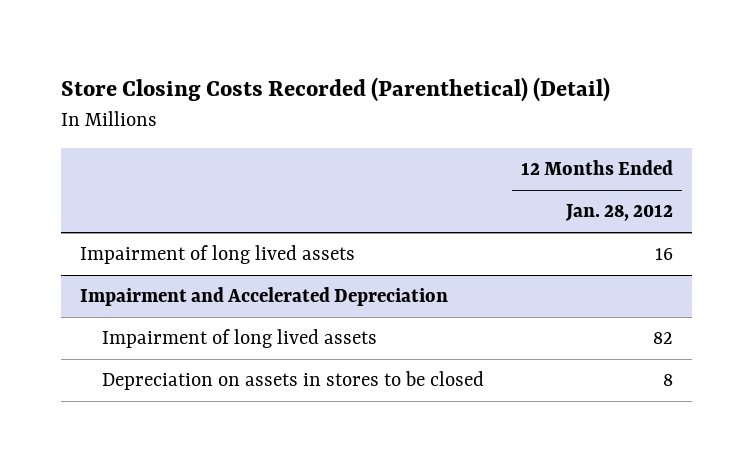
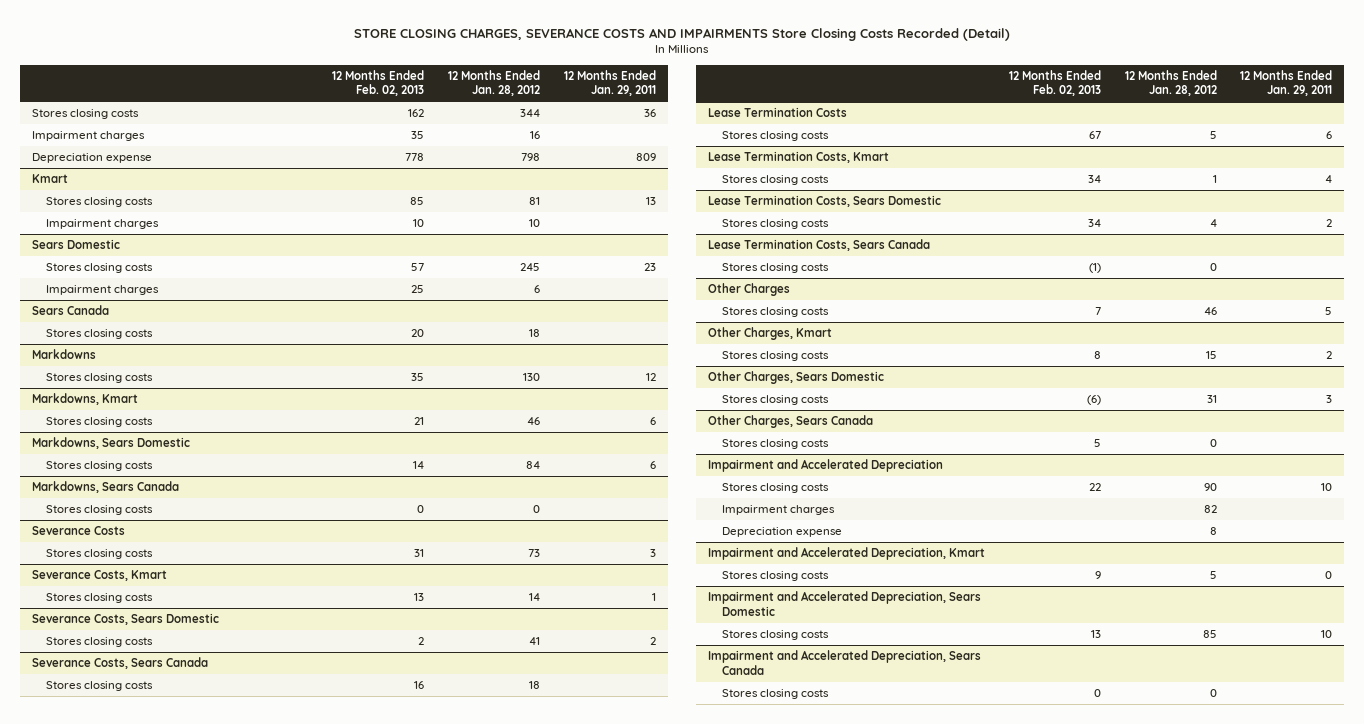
- Store Closing Costs Recorded (Parenthetical) (Detail)
+ STORE CLOSING CHARGES, SEVERANCE COSTS AND IMPAIRMENTS Store Closing Costs Recorded (Detail)
- | 12 Months Ended Jan. 28, 2012
+ | 12 Months Ended Feb. 02, 2013 | 12 Months Ended Jan. 28, 2012 | 12 Months Ended Jan. 29, 2011
- Impairment of long lived assets | 16
+ Stores closing costs | 162 | 344 | 36
+ Impairment charges | 35 | 16 |
+ Depreciation expense | 778 | 798 | 809
+ Kmart
+ Stores closing costs | 85 | 81 | 13
+ Impairment charges | 10 | 10 |
+ Sears Domestic
+ Stores closing costs | 57 | 245 | 23
+ Impairment charges | 25 | 6 |
+ Sears Canada
+ Stores closing costs | 20 | 18 |
+ Markdowns
+ Stores closing costs | 35 | 130 | 12
+ Markdowns, Kmart
+ Stores closing costs | 21 | 46 | 6
+ Markdowns, Sears Domestic
+ Stores closing costs | 14 | 84 | 6
+ Markdowns, Sears Canada
+ Stores closing costs | 0 | 0 |
+ Severance Costs
+ Stores closing costs | 31 | 73 | 3
+ Severance Costs, Kmart
+ Stores closing costs | 13 | 14 | 1
+ Severance Costs, Sears Domestic
+ Stores closing costs | 2 | 41 | 2
+ Severance Costs, Sears Canada
+ Stores closing costs | 16 | 18 |
+ Lease Termination Costs
+ Stores closing costs | 67 | 5 | 6
+ Lease Termination Costs, Kmart
+ Stores closing costs | 34 | 1 | 4
+ Lease Termination Costs, Sears Domestic
+ Stores closing costs | 34 | 4 | 2
+ Lease Termination Costs, Sears Canada
+ Stores closing costs | (1) | 0 |
+ Other Charges
+ Stores closing costs | 7 | 46 | 5
+ Other Charges, Kmart
+ Stores closing costs | 8 | 15 | 2
+ Other Charges, Sears Domestic
+ Stores closing costs | (6) | 31 | 3
+ Other Charges, Sears Canada
+ Stores closing costs | 5 | 0 |
@ Impairment and Accelerated Depreciation
- Impairment of long lived assets | 82
- Depreciation on assets in stores to be closed | 8
+ Stores closing costs | 22 | 90 | 10
+ Impairment charges | | 82 |
+ Depreciation expense | | 8 |
+ Impairment and Accelerated Depreciation, Kmart
+ Stores closing costs | 9 | 5 | 0
+ Impairment and Accelerated Depreciation, Sears Domestic
+ Stores closing costs | 13 | 85 | 10
+ Impairment and Accelerated Depreciation, Sears Canada
+ Stores closing costs | 0 | 0 |

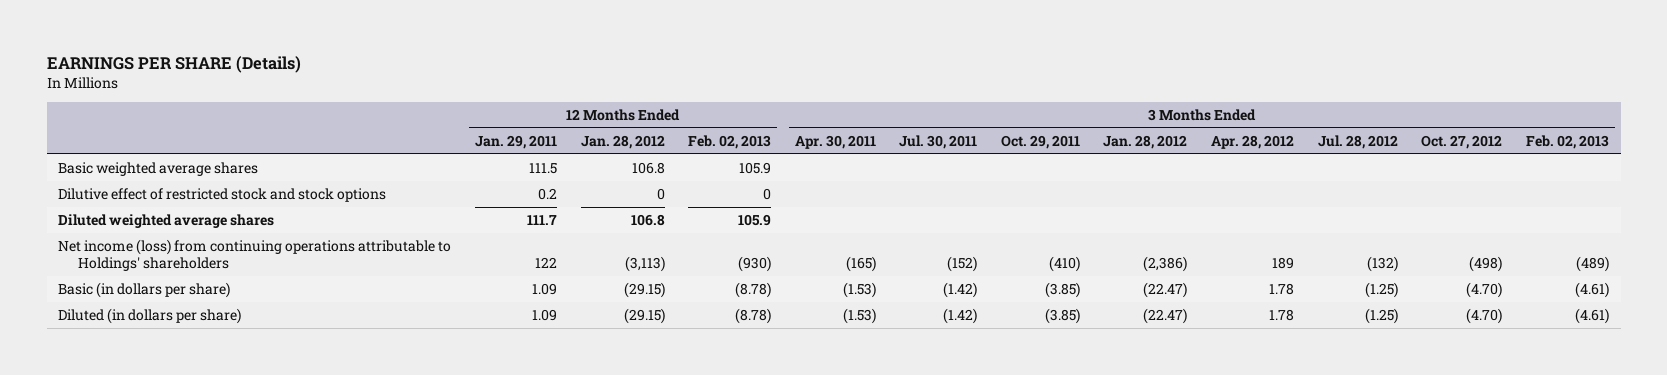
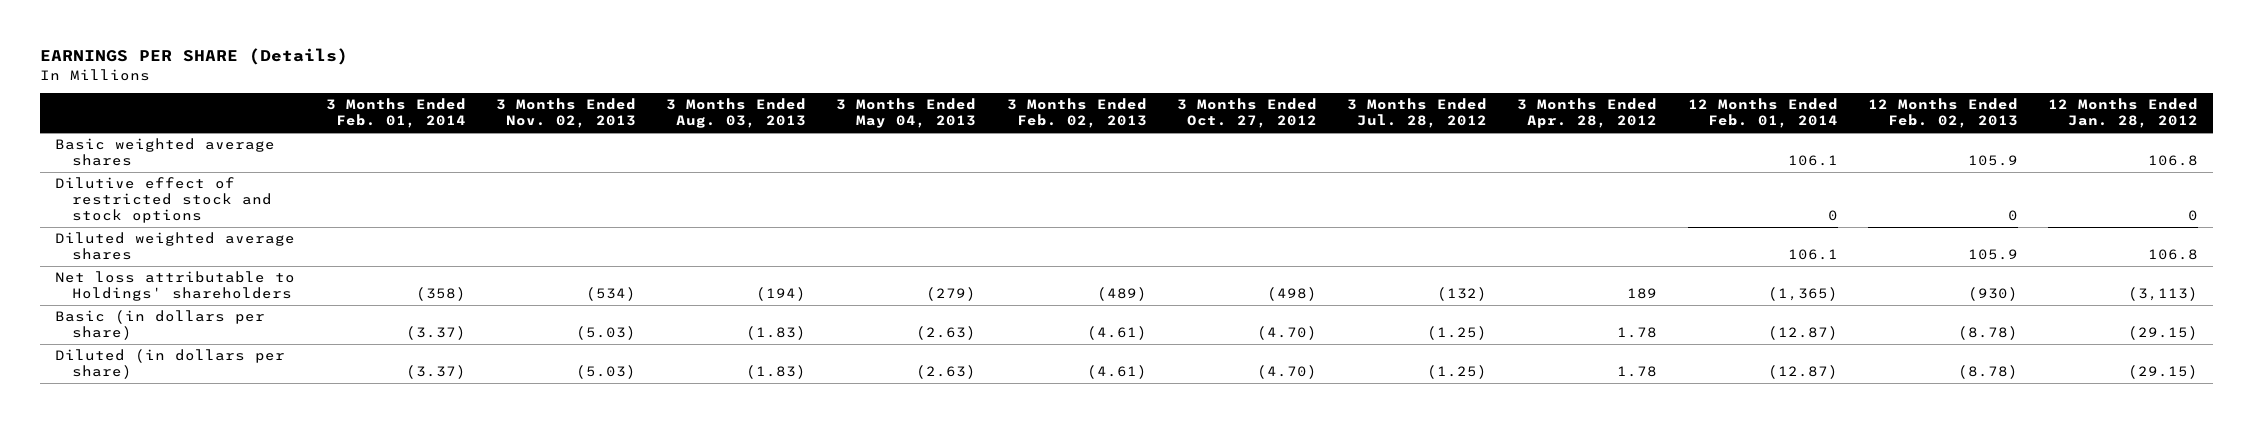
- | 12 Months Ended Jan. 29, 2011 | 12 Months Ended Jan. 28, 2012 | 12 Months Ended Feb. 02, 2013 | 3 Months Ended Apr. 30, 2011 | 3 Months Ended Jul. 30, 2011 | 3 Months Ended Oct. 29, 2011 | 3 Months Ended Jan. 28, 2012 | 3 Months Ended Apr. 28, 2012 | 3 Months Ended Jul. 28, 2012 | 3 Months Ended Oct. 27, 2012 | 3 Months Ended Feb. 02, 2013
+ | 3 Months Ended Feb. 01, 2014 | 3 Months Ended Nov. 02, 2013 | 3 Months Ended Aug. 03, 2013 | 3 Months Ended May 04, 2013 | 3 Months Ended Feb. 02, 2013 | 3 Months Ended Oct. 27, 2012 | 3 Months Ended Jul. 28, 2012 | 3 Months Ended Apr. 28, 2012 | 12 Months Ended Feb. 01, 2014 | 12 Months Ended Feb. 02, 2013 | 12 Months Ended Jan. 28, 2012
- Net income (loss) from continuing operations attributable to Holdings' shareholders | 122 | (3,113) | (930) | (165) | (152) | (410) | (2,386) | 189 | (132) | (498) | (489)
+ Net loss attributable to Holdings' shareholders | (358) | (534) | (194) | (279) | (489) | (498) | (132) | 189 | (1,365) | (930) | (3,113)

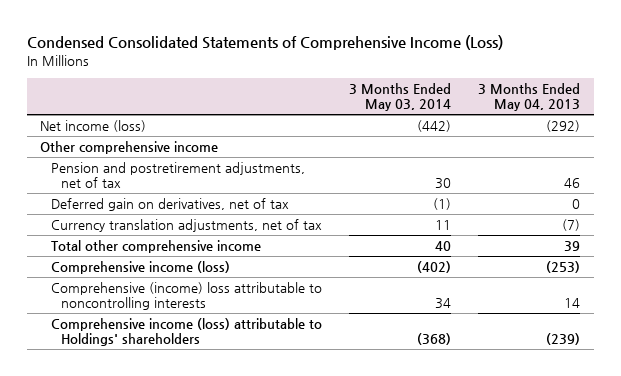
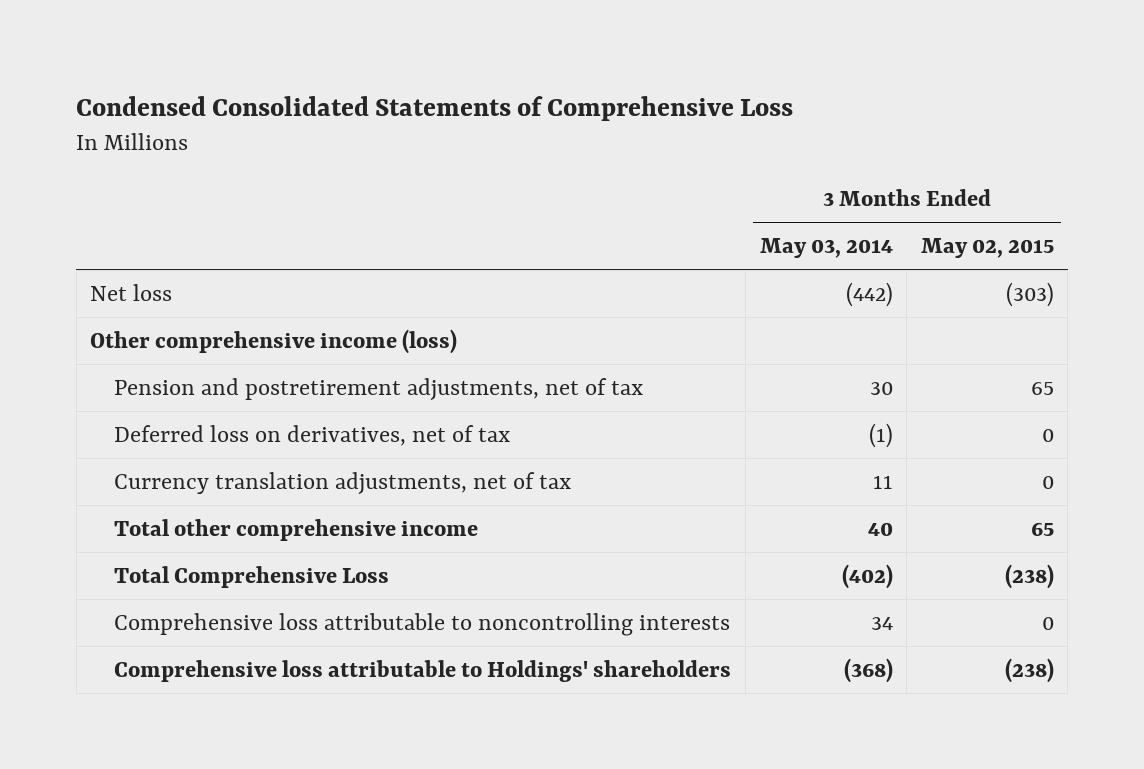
- Condensed Consolidated Statements of Comprehensive Income (Loss)
+ Condensed Consolidated Statements of Comprehensive Loss
- | 3 Months Ended May 03, 2014 | 3 Months Ended May 04, 2013
+ | 3 Months Ended May 03, 2014 | 3 Months Ended May 02, 2015
- Net income (loss) | (442) | (292)
- Other comprehensive income
+ Net loss | (442) | (303)
+ Other comprehensive income (loss)
- Deferred gain on derivatives, net of tax | (1) | 0
+ Deferred loss on derivatives, net of tax | (1) | 0
- Comprehensive income (loss) | (402) | (253)
- Comprehensive (income) loss attributable to noncontrolling interests | 34 | 14
- Comprehensive income (loss) attributable to Holdings' shareholders | (368) | (239)
+ Total Comprehensive Loss | (402) | (238)
+ Comprehensive loss attributable to noncontrolling interests | 34 | 0
+ Comprehensive loss attributable to Holdings' shareholders | (368) | (238)

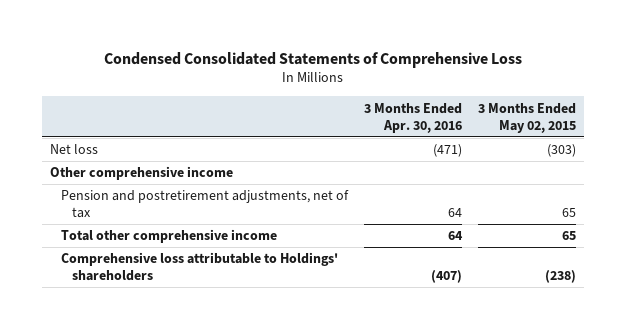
- | 3 Months Ended May 03, 2014 | 3 Months Ended May 02, 2015
+ | 3 Months Ended Apr. 30, 2016 | 3 Months Ended May 02, 2015
- Other comprehensive income (loss)
+ Other comprehensive income
- Deferred loss on derivatives, net of tax | (1) | 0
- Currency translation adjustments, net of tax | 11 | 0
- Total Comprehensive Loss | (402) | (238)
- Comprehensive loss attributable to noncontrolling interests | 34 | 0

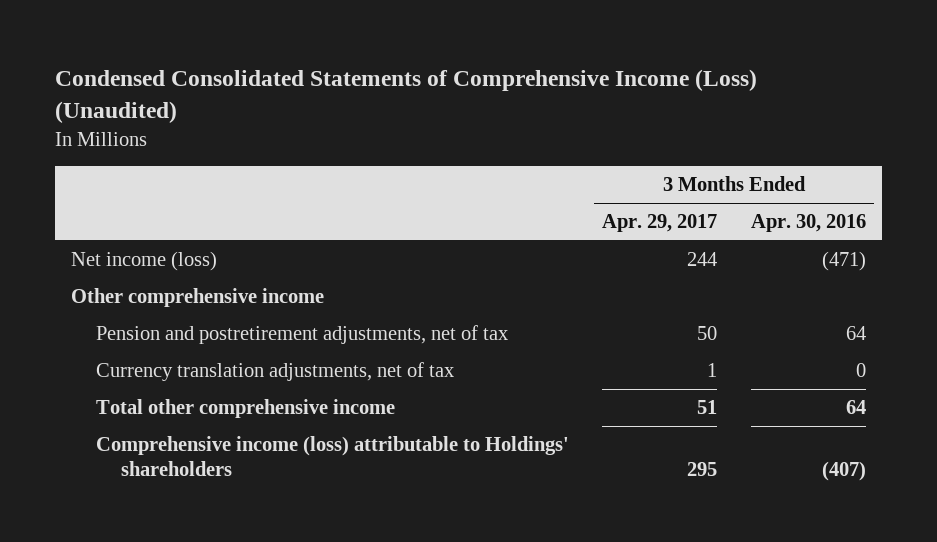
- Condensed Consolidated Statements of Comprehensive Loss
+ Condensed Consolidated Statements of Comprehensive Income (Loss) (Unaudited)
- | 3 Months Ended Apr. 30, 2016 | 3 Months Ended May 02, 2015
+ | 3 Months Ended Apr. 29, 2017 | 3 Months Ended Apr. 30, 2016
- Net loss | (471) | (303)
+ Net income (loss) | 244 | (471)
+ Currency translation adjustments, net of tax | 1 | 0
- Comprehensive loss attributable to Holdings' shareholders | (407) | (238)
+ Comprehensive income (loss) attributable to Holdings' shareholders | 295 | (407)

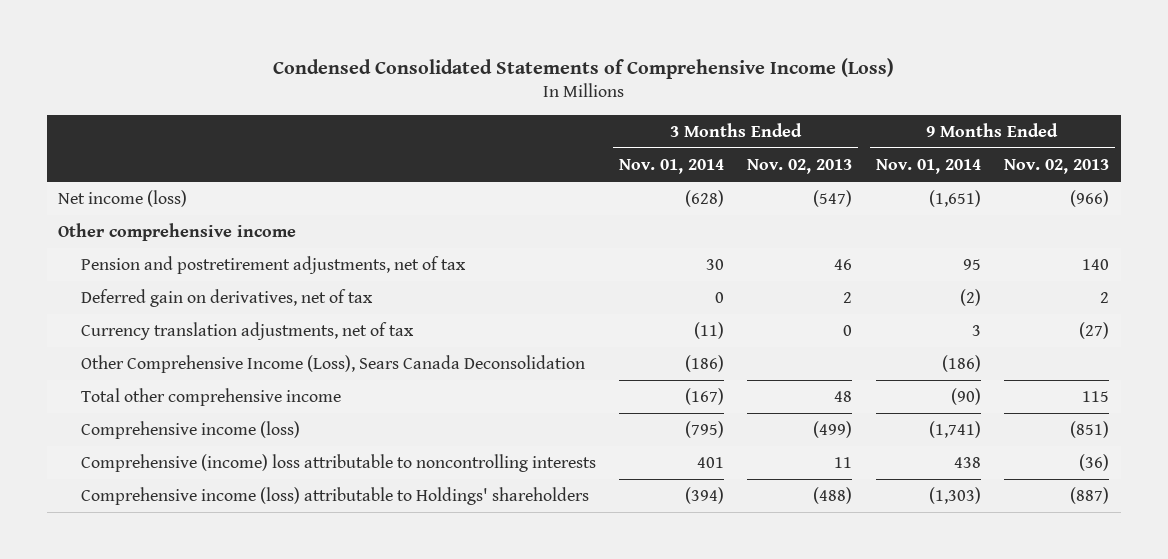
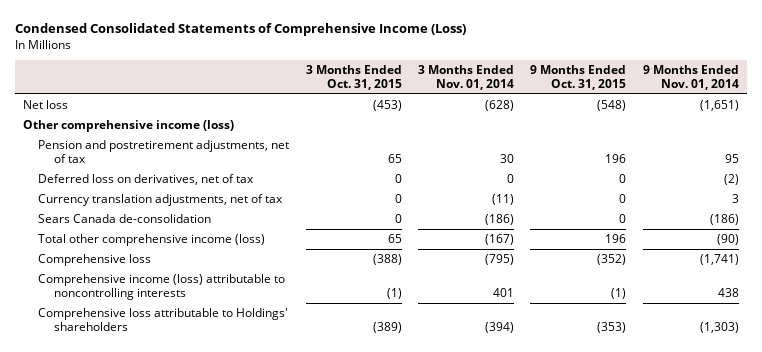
- | 3 Months Ended Nov. 01, 2014 | 3 Months Ended Nov. 02, 2013 | 9 Months Ended Nov. 01, 2014 | 9 Months Ended Nov. 02, 2013
+ | 3 Months Ended Oct. 31, 2015 | 3 Months Ended Nov. 01, 2014 | 9 Months Ended Oct. 31, 2015 | 9 Months Ended Nov. 01, 2014
- Net income (loss) | (628) | (547) | (1,651) | (966)
- Other comprehensive income
+ Net loss | (453) | (628) | (548) | (1,651)
+ Other comprehensive income (loss)
- Deferred gain on derivatives, net of tax | 0 | 2 | (2) | 2
+ Deferred loss on derivatives, net of tax | 0 | 0 | 0 | (2)
- Other Comprehensive Income (Loss), Sears Canada Deconsolidation | (186) | | (186) |
- Total other comprehensive income | (167) | 48 | (90) | 115
- Comprehensive income (loss) | (795) | (499) | (1,741) | (851)
- Comprehensive (income) loss attributable to noncontrolling interests | 401 | 11 | 438 | (36)
- Comprehensive income (loss) attributable to Holdings' shareholders | (394) | (488) | (1,303) | (887)
+ Sears Canada de-consolidation | 0 | (186) | 0 | (186)
+ Total other comprehensive income (loss) | 65 | (167) | 196 | (90)
+ Comprehensive loss | (388) | (795) | (352) | (1,741)
+ Comprehensive income (loss) attributable to noncontrolling interests | (1) | 401 | (1) | 438
+ Comprehensive loss attributable to Holdings' shareholders | (389) | (394) | (353) | (1,303)

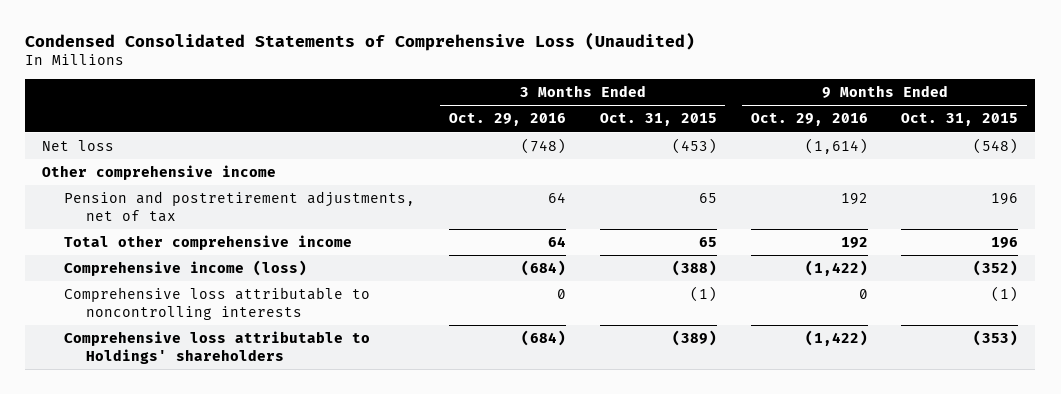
- Condensed Consolidated Statements of Comprehensive Income (Loss)
+ Condensed Consolidated Statements of Comprehensive Loss (Unaudited)
- | 3 Months Ended Oct. 31, 2015 | 3 Months Ended Nov. 01, 2014 | 9 Months Ended Oct. 31, 2015 | 9 Months Ended Nov. 01, 2014
+ | 3 Months Ended Oct. 29, 2016 | 3 Months Ended Oct. 31, 2015 | 9 Months Ended Oct. 29, 2016 | 9 Months Ended Oct. 31, 2015
- Other comprehensive income (loss)
+ Other comprehensive income
- Deferred loss on derivatives, net of tax | 0 | 0 | 0 | (2)
- Currency translation adjustments, net of tax | 0 | (11) | 0 | 3
- Sears Canada de-consolidation | 0 | (186) | 0 | (186)
- Total other comprehensive income (loss) | 65 | (167) | 196 | (90)
- Comprehensive loss | (388) | (795) | (352) | (1,741)
- Comprehensive income (loss) attributable to noncontrolling interests | (1) | 401 | (1) | 438
+ Total other comprehensive income | 64 | 65 | 192 | 196
+ Comprehensive income (loss) | (684) | (388) | (1,422) | (352)
+ Comprehensive loss attributable to noncontrolling interests | 0 | (1) | 0 | (1)

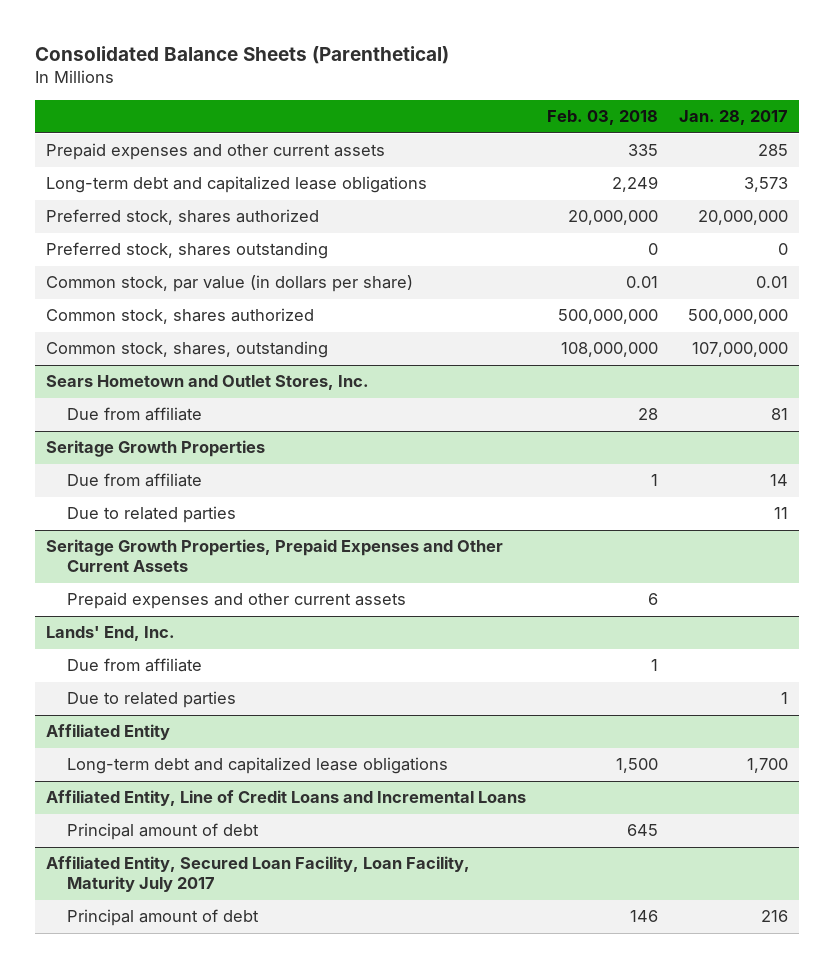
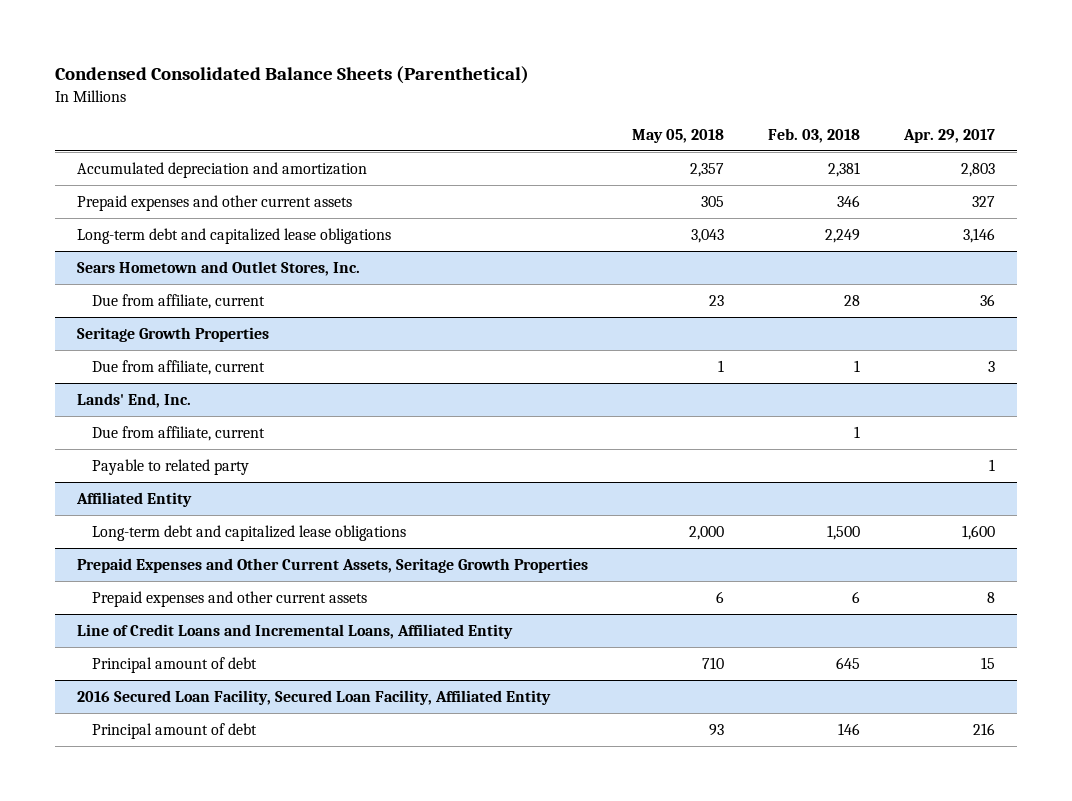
- Consolidated Balance Sheets (Parenthetical)
+ Condensed Consolidated Balance Sheets (Parenthetical)
- | Feb. 03, 2018 | Jan. 28, 2017
+ | May 05, 2018 | Feb. 03, 2018 | Apr. 29, 2017
- Prepaid expenses and other current assets | 335 | 285
+ Accumulated depreciation and amortization | 2,357 | 2,381 | 2,803
+ Prepaid expenses and other current assets | 305 | 346 | 327
- Preferred stock, shares authorized | 20,000,000 | 20,000,000
- Preferred stock, shares outstanding | 0 | 0
- Common stock, par value (in dollars per share) | 0.01 | 0.01
- Common stock, shares authorized | 500,000,000 | 500,000,000
- Common stock, shares, outstanding | 108,000,000 | 107,000,000
@ Sears Hometown and Outlet Stores, Inc.
- Due from affiliate | 28 | 81
+ Due from affiliate, current | 23 | 28 | 36
@ Seritage Growth Properties
- Due from affiliate | 1 | 14
- Due to related parties | | 11
- Seritage Growth Properties, Prepaid Expenses and Other Current Assets
- Prepaid expenses and other current assets | 6 |
@ Seritage Growth Properties
+ Due from affiliate, current | 1 | 1 | 3
@ Lands' End, Inc.
- Due from affiliate | 1 |
- Due to related parties | | 1
+ Due from affiliate, current | | 1 |
+ Payable to related party | | | 1
- Affiliated Entity, Line of Credit Loans and Incremental Loans
+ Prepaid Expenses and Other Current Assets, Seritage Growth Properties
+ Prepaid expenses and other current assets | 6 | 6 | 8
+ Line of Credit Loans and Incremental Loans, Affiliated Entity
- Affiliated Entity, Secured Loan Facility, Loan Facility, Maturity July 2017
+ 2016 Secured Loan Facility, Secured Loan Facility, Affiliated Entity

